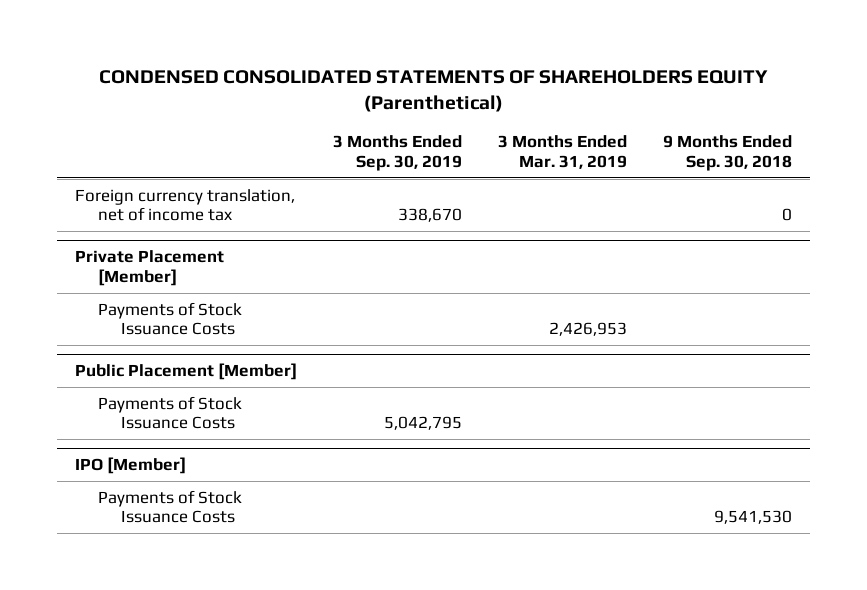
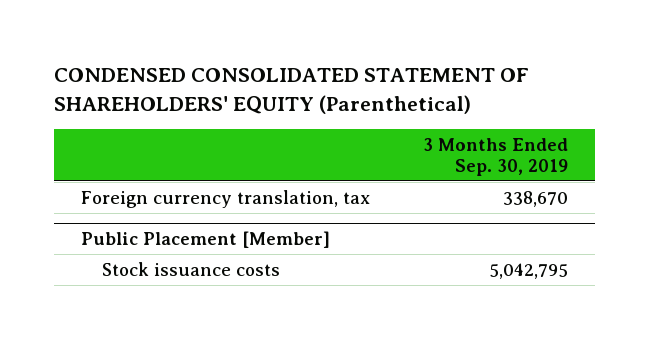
- CONDENSED CONSOLIDATED STATEMENTS OF SHAREHOLDERS EQUITY (Parenthetical)
+ CONDENSED CONSOLIDATED STATEMENT OF SHAREHOLDERS' EQUITY (Parenthetical)
- | 3 Months Ended Sep. 30, 2019 | 3 Months Ended Mar. 31, 2019 | 9 Months Ended Sep. 30, 2018
+ | 3 Months Ended Sep. 30, 2019
- Foreign currency translation, net of income tax | 338,670 | | 0
- Private Placement [Member]
- Payments of Stock Issuance Costs | | 2,426,953 |
+ Foreign currency translation, tax | 338,670
@ Public Placement [Member]
- Payments of Stock Issuance Costs | 5,042,795 | |
- IPO [Member]
- Payments of Stock Issuance Costs | | | 9,541,530
@ Public Placement [Member]
+ Stock issuance costs | 5,042,795

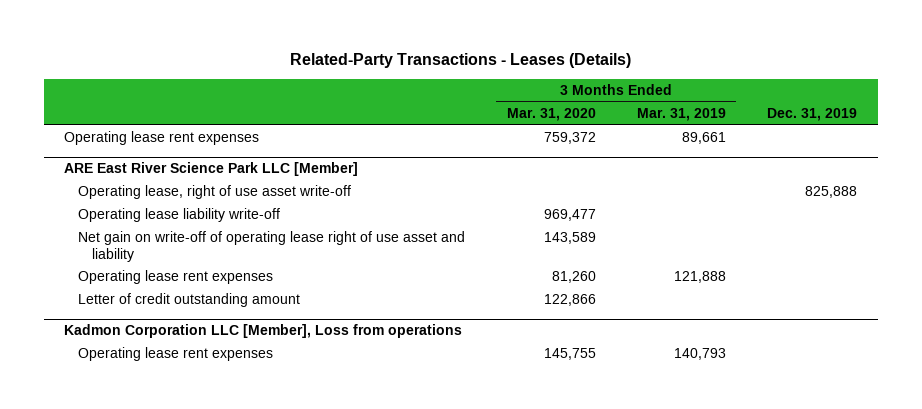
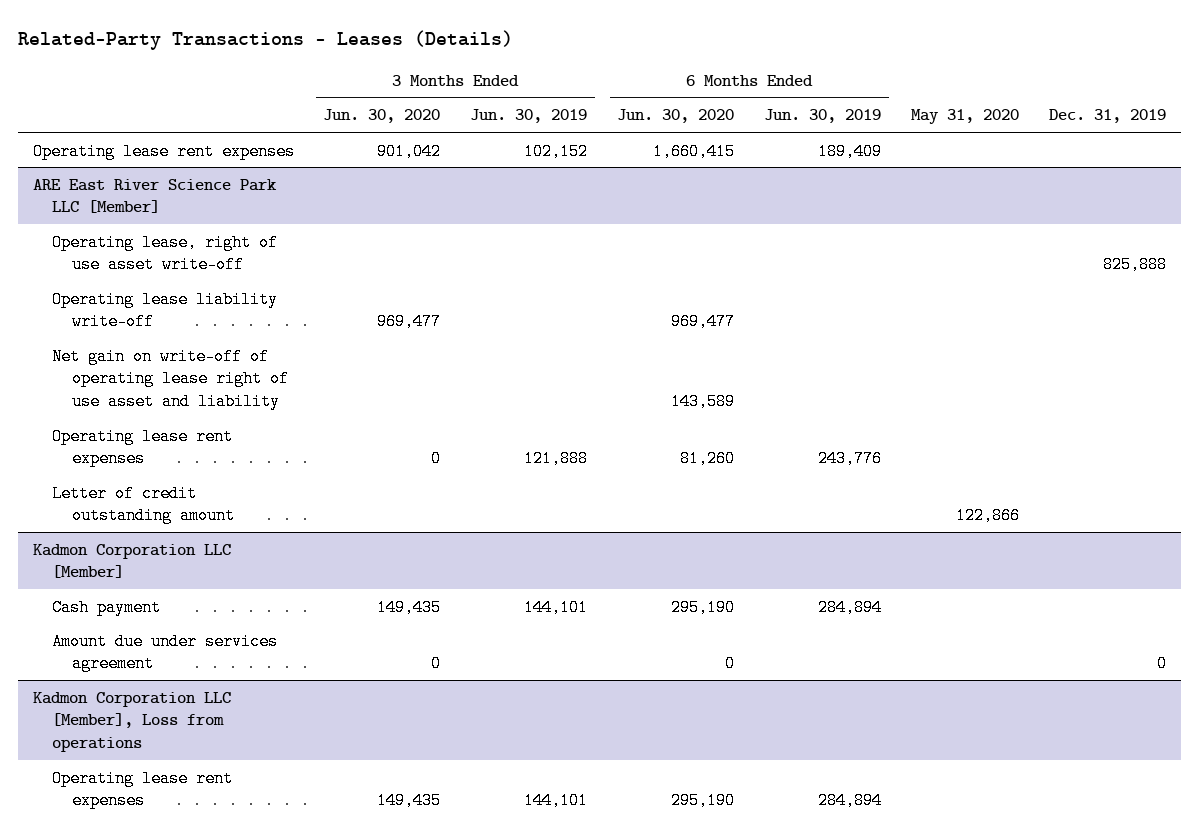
- | 3 Months Ended Mar. 31, 2020 | 3 Months Ended Mar. 31, 2019 | Dec. 31, 2019
+ | 3 Months Ended Jun. 30, 2020 | 3 Months Ended Jun. 30, 2019 | 6 Months Ended Jun. 30, 2020 | 6 Months Ended Jun. 30, 2019 | May 31, 2020 | Dec. 31, 2019
+ Kadmon Corporation LLC [Member]
+ Cash payment | 149,435 | 144,101 | 295,190 | 284,894 | |
+ Amount due under services agreement | 0 | | 0 | | | 0

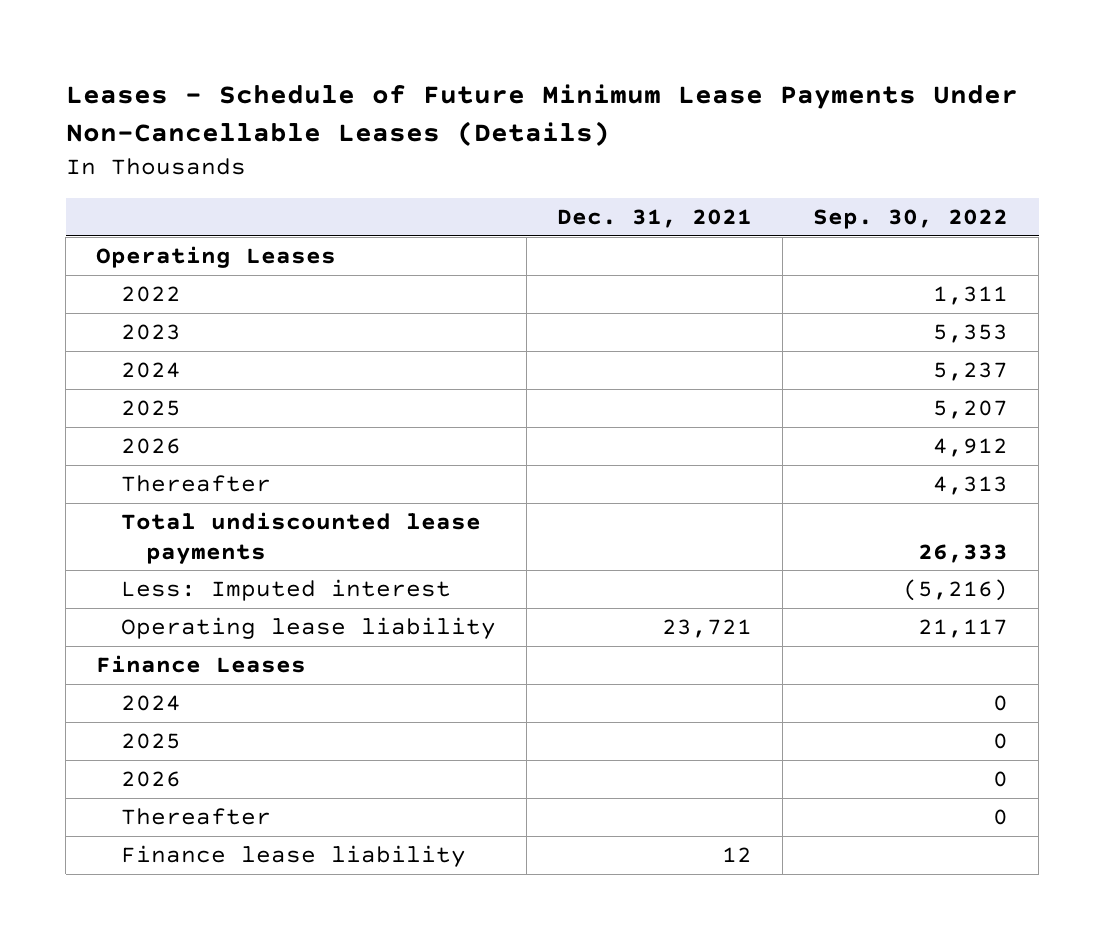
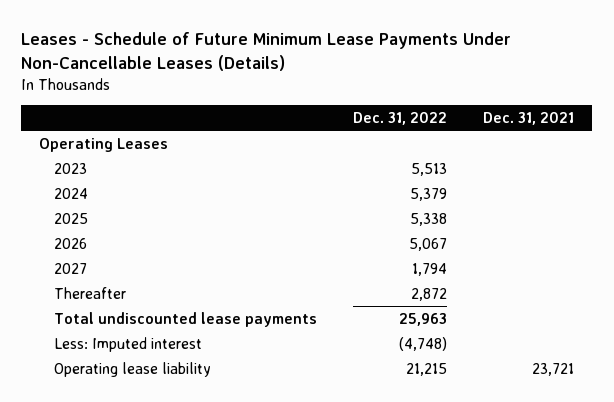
- | Dec. 31, 2021 | Sep. 30, 2022
+ | Dec. 31, 2022 | Dec. 31, 2021
- 2022 | | 1,311
+ 2027 | 1,794 |
- Finance Leases
- 2024 | | 0
- 2025 | | 0
- 2026 | | 0
- Thereafter | | 0
- Finance lease liability | 12 |

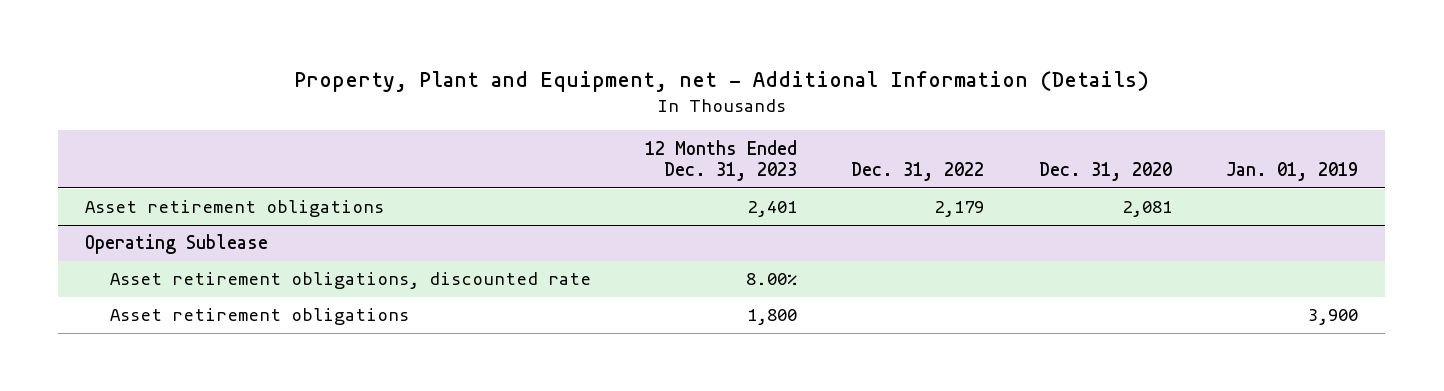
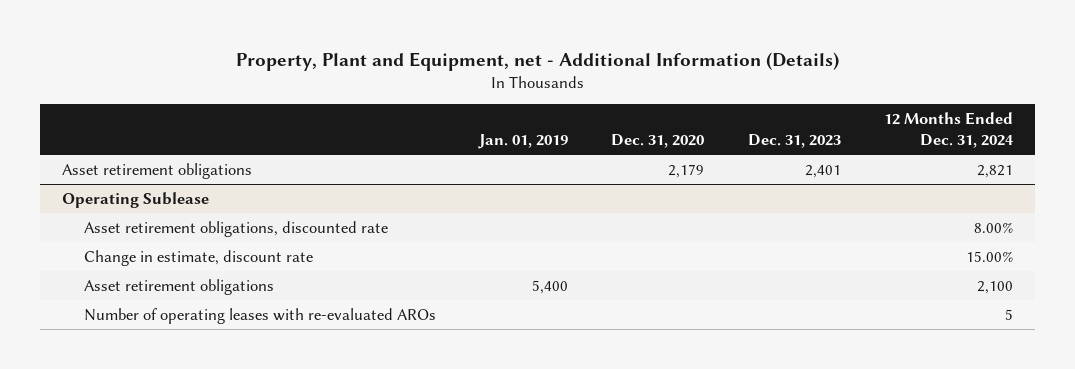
- | 12 Months Ended Dec. 31, 2023 | Dec. 31, 2022 | Dec. 31, 2020 | Jan. 01, 2019
+ | Jan. 01, 2019 | Dec. 31, 2020 | Dec. 31, 2023 | 12 Months Ended Dec. 31, 2024
- Asset retirement obligations | 2,401 | 2,179 | 2,081 |
+ Asset retirement obligations | | 2,179 | 2,401 | 2,821
@ Operating Sublease
- Asset retirement obligations | 1,800 | | | 3,900
+ Change in estimate, discount rate | | | | 15.00%
+ Asset retirement obligations | 5,400 | | | 2,100
+ Number of operating leases with re-evaluated AROs | | | | 5

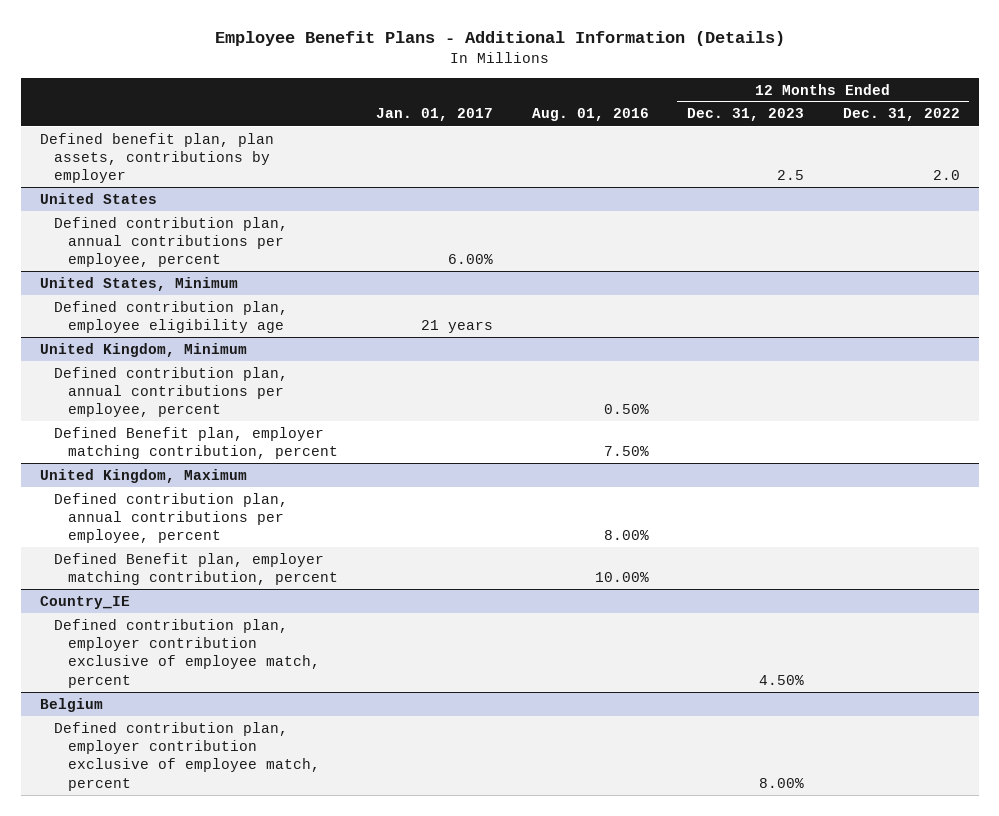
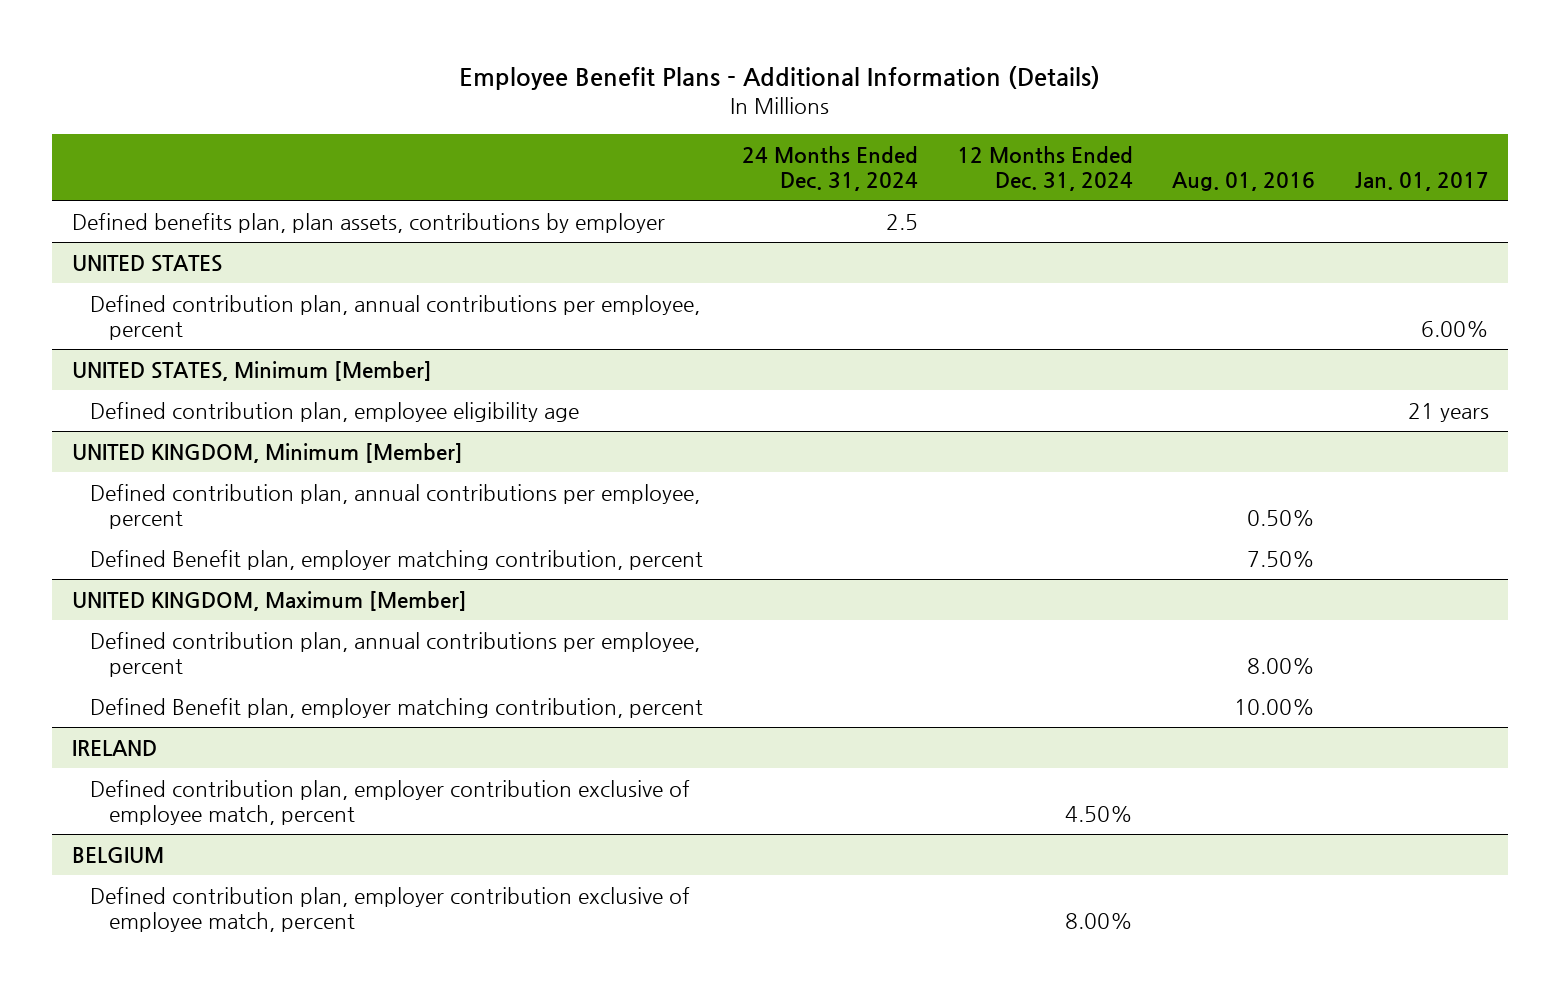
- | Jan. 01, 2017 | Aug. 01, 2016 | 12 Months Ended Dec. 31, 2023 | 12 Months Ended Dec. 31, 2022
+ | 24 Months Ended Dec. 31, 2024 | 12 Months Ended Dec. 31, 2024 | Aug. 01, 2016 | Jan. 01, 2017
- Defined benefit plan, plan assets, contributions by employer | | | 2.5 | 2.0
- United States
+ Defined benefits plan, plan assets, contributions by employer | 2.5 | | |
+ UNITED STATES
- United States, Minimum
+ UNITED STATES, Minimum [Member]
- United Kingdom, Minimum
+ UNITED KINGDOM, Minimum [Member]
- United Kingdom, Maximum
+ UNITED KINGDOM, Maximum [Member]
- Country_IE
+ IRELAND
- Belgium
+ BELGIUM

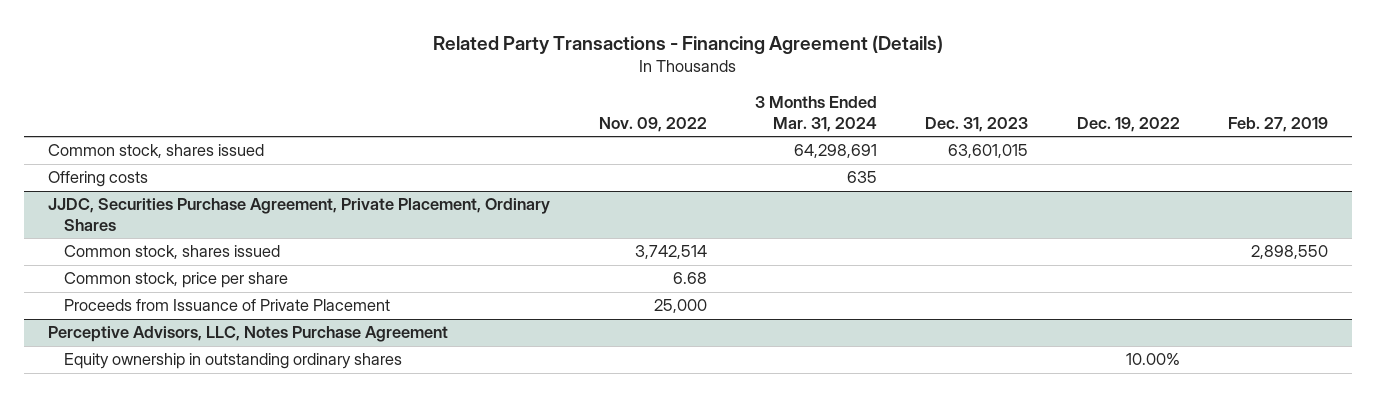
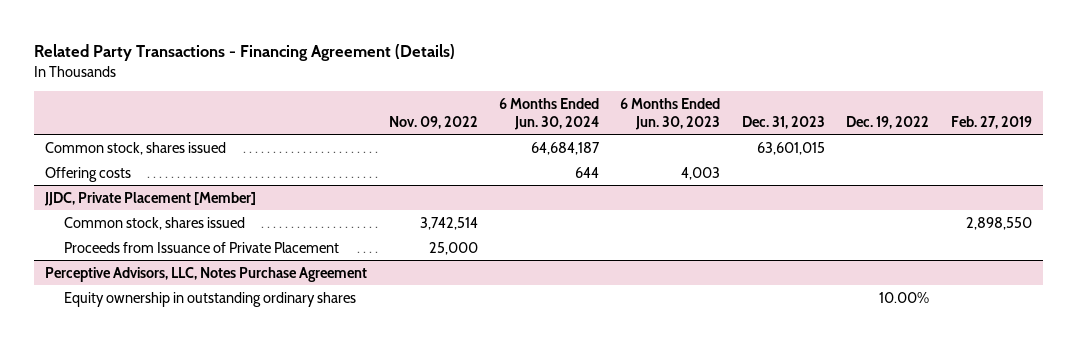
- | Nov. 09, 2022 | 3 Months Ended Mar. 31, 2024 | Dec. 31, 2023 | Dec. 19, 2022 | Feb. 27, 2019
+ | Nov. 09, 2022 | 6 Months Ended Jun. 30, 2024 | 6 Months Ended Jun. 30, 2023 | Dec. 31, 2023 | Dec. 19, 2022 | Feb. 27, 2019
- JJDC, Securities Purchase Agreement, Private Placement, Ordinary Shares
+ JJDC, Private Placement [Member]
- Common stock, price per share | 6.68 | | | |

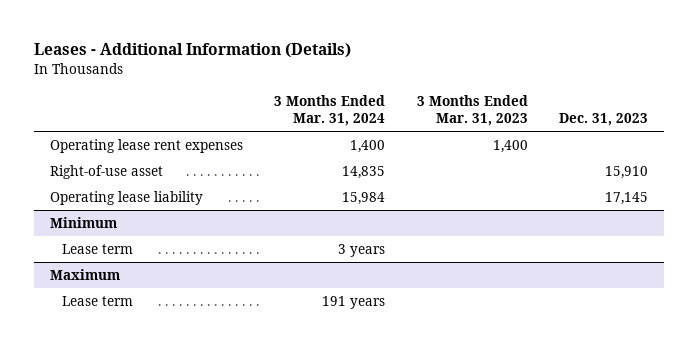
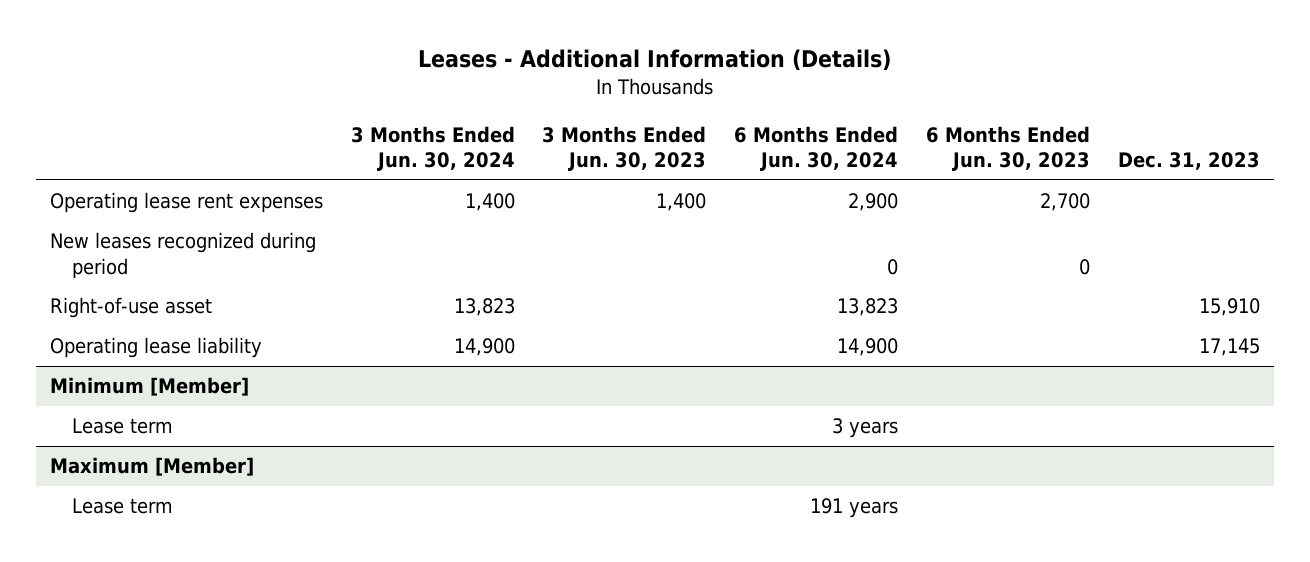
- | 3 Months Ended Mar. 31, 2024 | 3 Months Ended Mar. 31, 2023 | Dec. 31, 2023
+ | 3 Months Ended Jun. 30, 2024 | 3 Months Ended Jun. 30, 2023 | 6 Months Ended Jun. 30, 2024 | 6 Months Ended Jun. 30, 2023 | Dec. 31, 2023
+ New leases recognized during period | | | 0 | 0 |
- Minimum
+ Minimum [Member]
- Maximum
+ Maximum [Member]

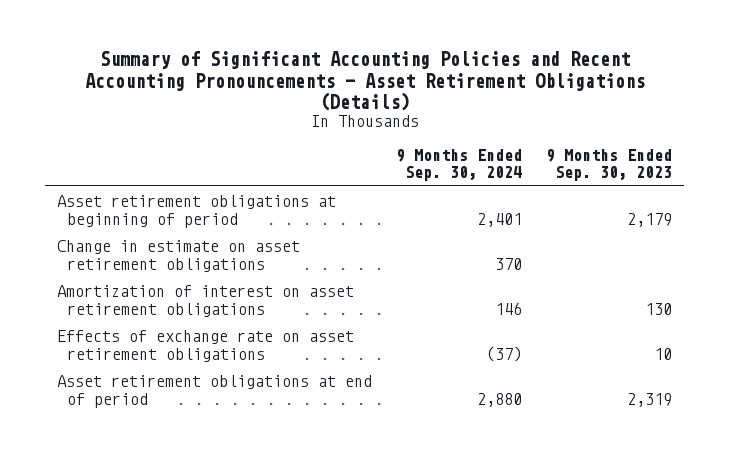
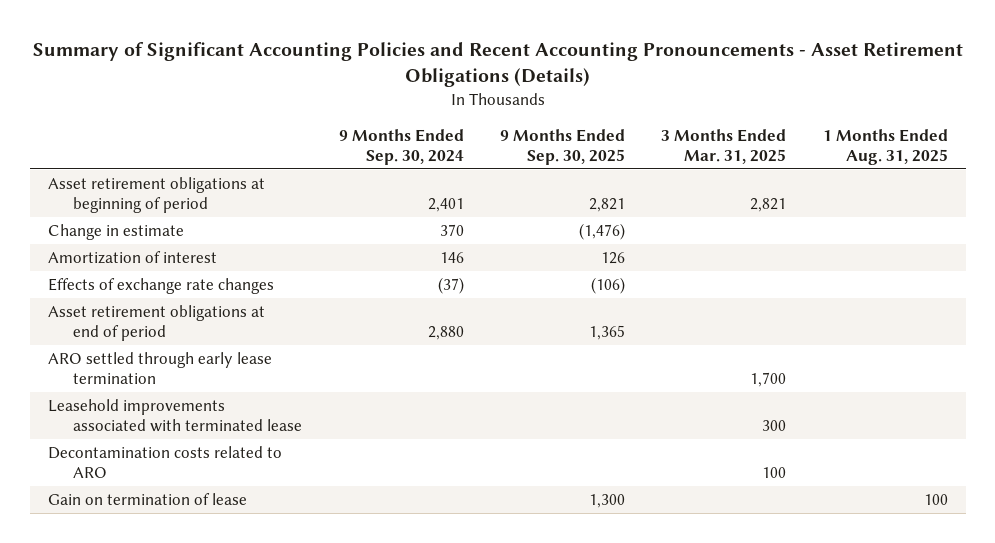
- | 9 Months Ended Sep. 30, 2024 | 9 Months Ended Sep. 30, 2023
+ | 9 Months Ended Sep. 30, 2024 | 9 Months Ended Sep. 30, 2025 | 3 Months Ended Mar. 31, 2025 | 1 Months Ended Aug. 31, 2025
- Change in estimate on asset retirement obligations | 370 |
- Amortization of interest on asset retirement obligations | 146 | 130
- Effects of exchange rate on asset retirement obligations | (37) | 10
+ Change in estimate | 370 | (1,476) | |
+ Amortization of interest | 146 | 126 | |
+ Effects of exchange rate changes | (37) | (106) | |
+ ARO settled through early lease termination | | | 1,700 |
+ Leasehold improvements associated with terminated lease | | | 300 |
+ Decontamination costs related to ARO | | | 100 |
+ Gain on termination of lease | | 1,300 | | 100

